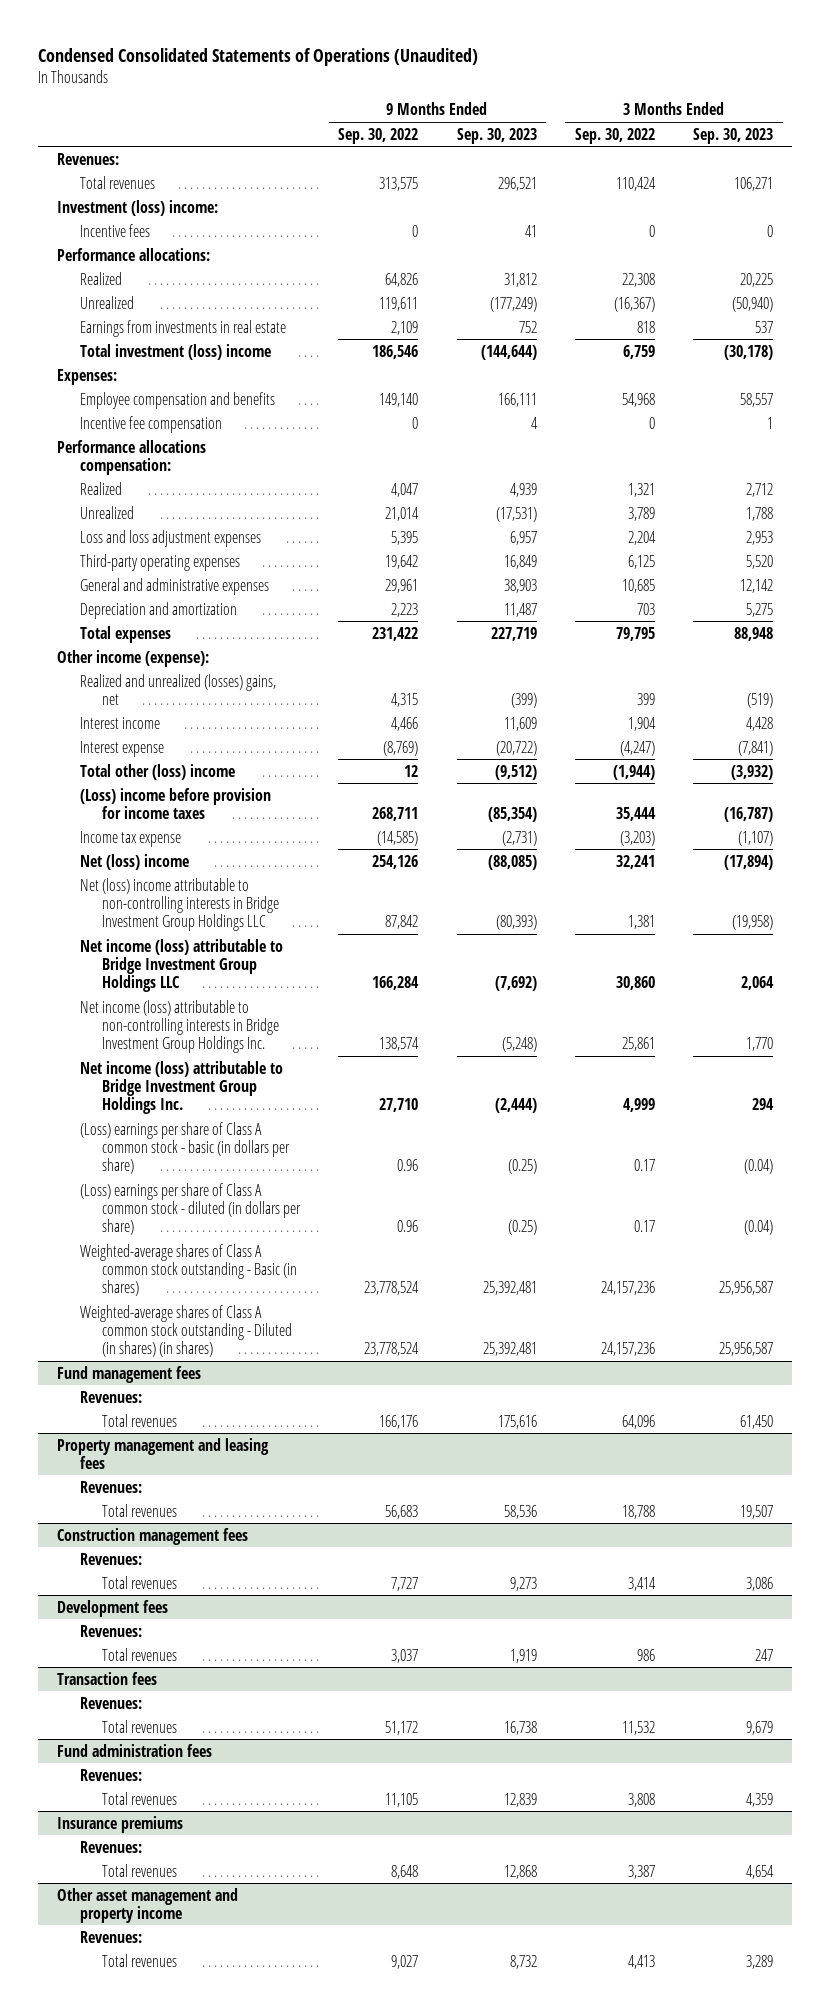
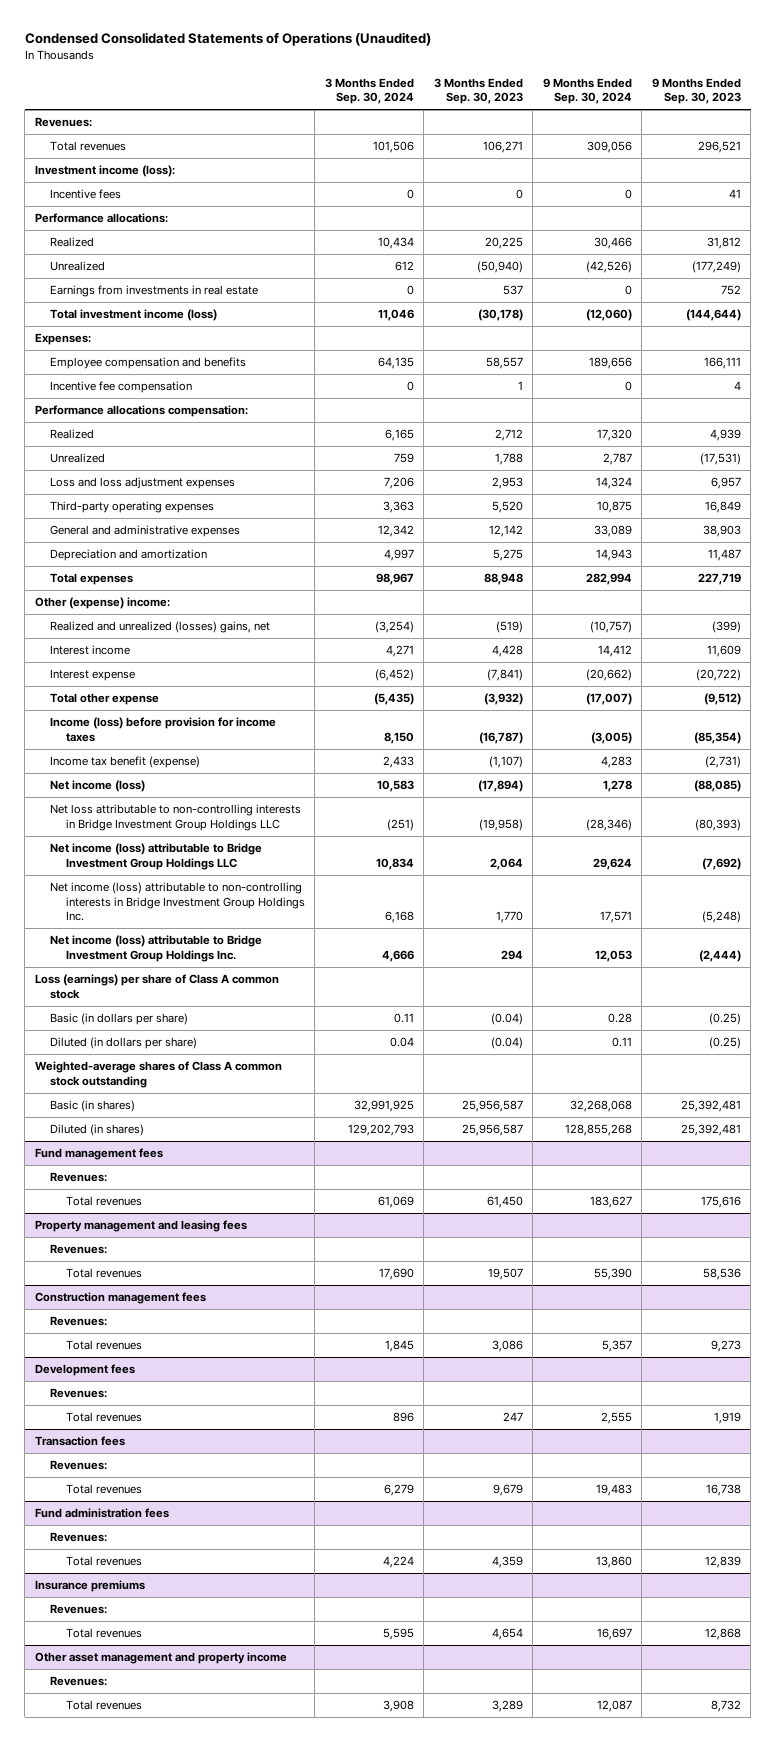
- | 9 Months Ended Sep. 30, 2022 | 9 Months Ended Sep. 30, 2023 | 3 Months Ended Sep. 30, 2022 | 3 Months Ended Sep. 30, 2023
+ | 3 Months Ended Sep. 30, 2024 | 3 Months Ended Sep. 30, 2023 | 9 Months Ended Sep. 30, 2024 | 9 Months Ended Sep. 30, 2023
- Investment (loss) income:
+ Investment income (loss):
- Total investment (loss) income | 186,546 | (144,644) | 6,759 | (30,178)
+ Total investment income (loss) | 11,046 | (30,178) | (12,060) | (144,644)
- Other income (expense):
+ Other (expense) income:
- Total other (loss) income | 12 | (9,512) | (1,944) | (3,932)
- (Loss) income before provision for income taxes | 268,711 | (85,354) | 35,444 | (16,787)
- Income tax expense | (14,585) | (2,731) | (3,203) | (1,107)
- Net (loss) income | 254,126 | (88,085) | 32,241 | (17,894)
- Net (loss) income attributable to non-controlling interests in Bridge Investment Group Holdings LLC | 87,842 | (80,393) | 1,381 | (19,958)
+ Total other expense | (5,435) | (3,932) | (17,007) | (9,512)
+ Income (loss) before provision for income taxes | 8,150 | (16,787) | (3,005) | (85,354)
+ Income tax benefit (expense) | 2,433 | (1,107) | 4,283 | (2,731)
+ Net income (loss) | 10,583 | (17,894) | 1,278 | (88,085)
+ Net loss attributable to non-controlling interests in Bridge Investment Group Holdings LLC | (251) | (19,958) | (28,346) | (80,393)
- (Loss) earnings per share of Class A common stock - basic (in dollars per share) | 0.96 | (0.25) | 0.17 | (0.04)
- (Loss) earnings per share of Class A common stock - diluted (in dollars per share) | 0.96 | (0.25) | 0.17 | (0.04)
- Weighted-average shares of Class A common stock outstanding - Basic (in shares) | 23,778,524 | 25,392,481 | 24,157,236 | 25,956,587
- Weighted-average shares of Class A common stock outstanding - Diluted (in shares) (in shares) | 23,778,524 | 25,392,481 | 24,157,236 | 25,956,587
+ Loss (earnings) per share of Class A common stock
+ Basic (in dollars per share) | 0.11 | (0.04) | 0.28 | (0.25)
+ Diluted (in dollars per share) | 0.04 | (0.04) | 0.11 | (0.25)
+ Weighted-average shares of Class A common stock outstanding
+ Basic (in shares) | 32,991,925 | 25,956,587 | 32,268,068 | 25,392,481
+ Diluted (in shares) | 129,202,793 | 25,956,587 | 128,855,268 | 25,392,481

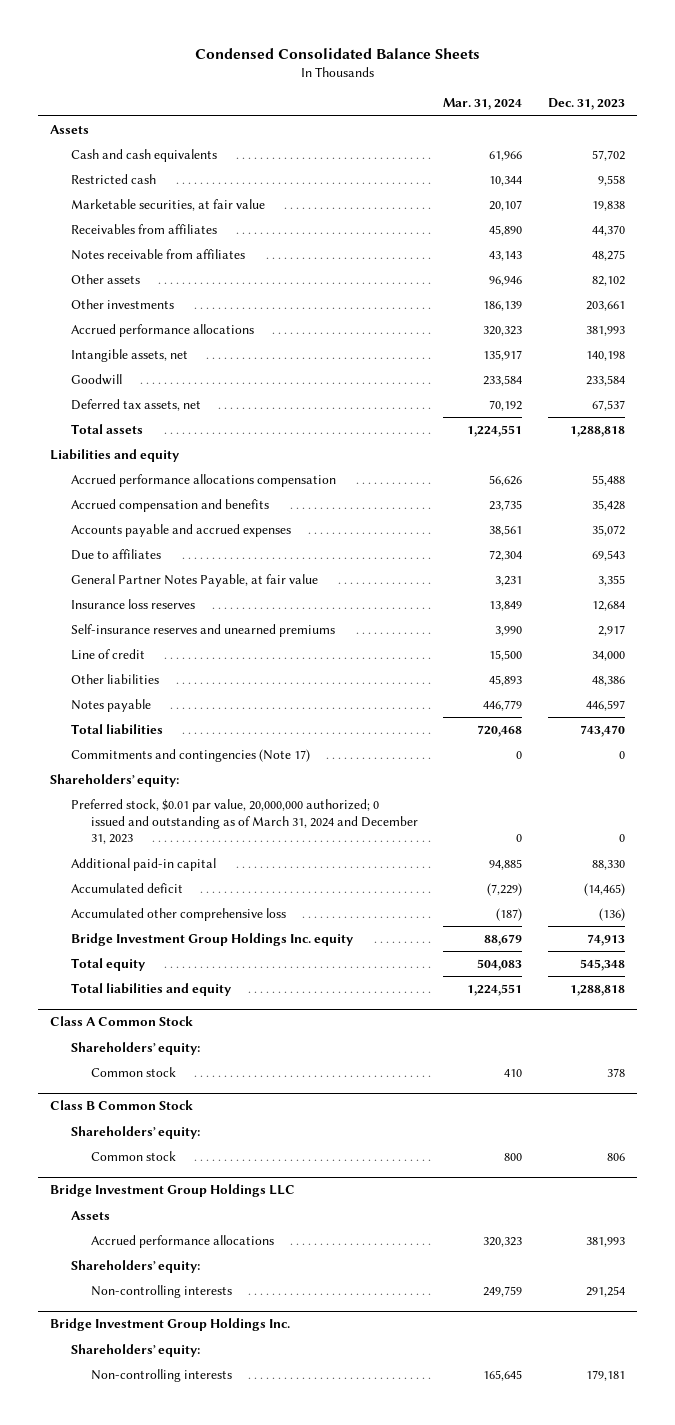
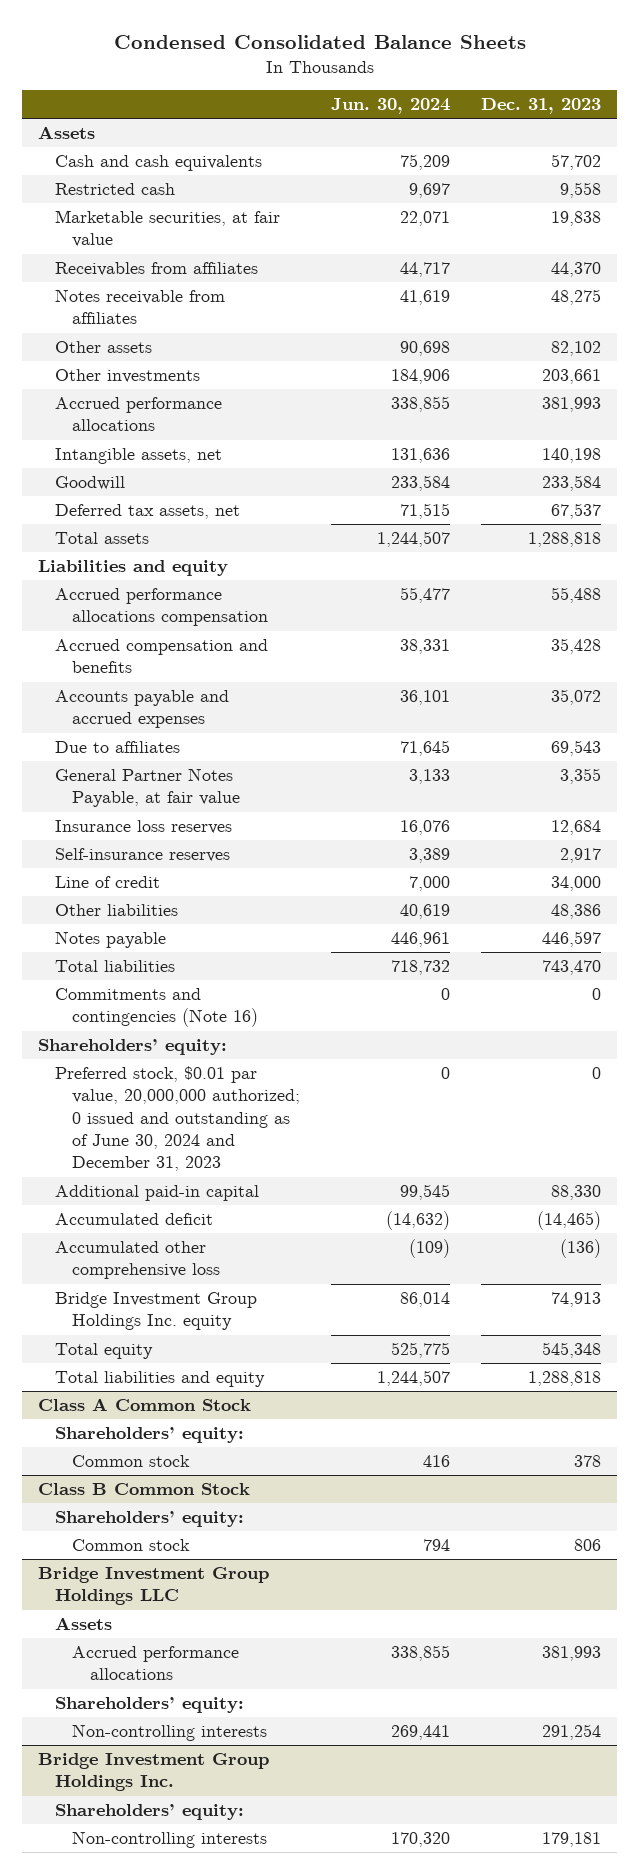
- | Mar. 31, 2024 | Dec. 31, 2023
+ | Jun. 30, 2024 | Dec. 31, 2023
- Self-insurance reserves and unearned premiums | 3,990 | 2,917
+ Self-insurance reserves | 3,389 | 2,917
- Commitments and contingencies (Note 17) | 0 | 0
+ Commitments and contingencies (Note 16) | 0 | 0
- Preferred stock, $0.01 par value, 20,000,000 authorized; 0 issued and outstanding as of March 31, 2024 and December 31, 2023 | 0 | 0
+ Preferred stock, $0.01 par value, 20,000,000 authorized; 0 issued and outstanding as of June 30, 2024 and December 31, 2023 | 0 | 0

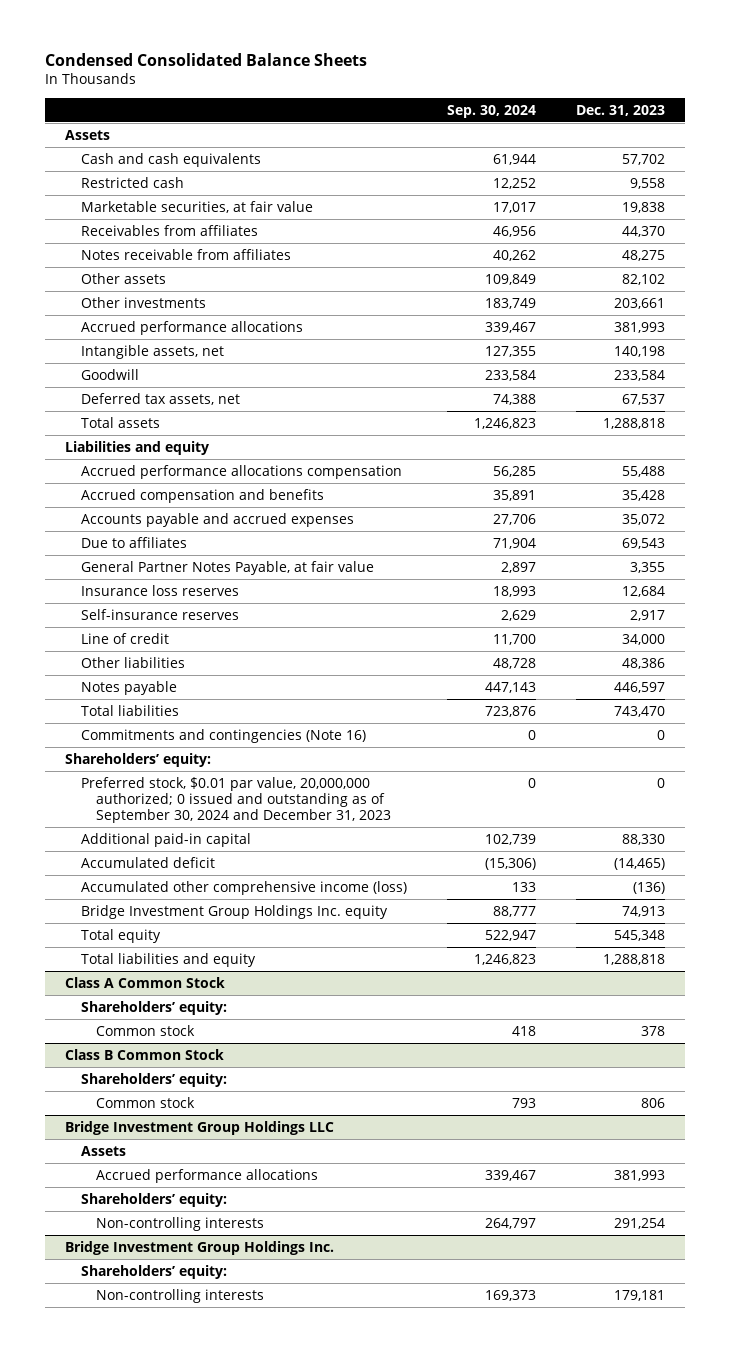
- | Jun. 30, 2024 | Dec. 31, 2023
+ | Sep. 30, 2024 | Dec. 31, 2023
- Preferred stock, $0.01 par value, 20,000,000 authorized; 0 issued and outstanding as of June 30, 2024 and December 31, 2023 | 0 | 0
+ Preferred stock, $0.01 par value, 20,000,000 authorized; 0 issued and outstanding as of September 30, 2024 and December 31, 2023 | 0 | 0
- Accumulated other comprehensive loss | (109) | (136)
+ Accumulated other comprehensive income (loss) | 133 | (136)

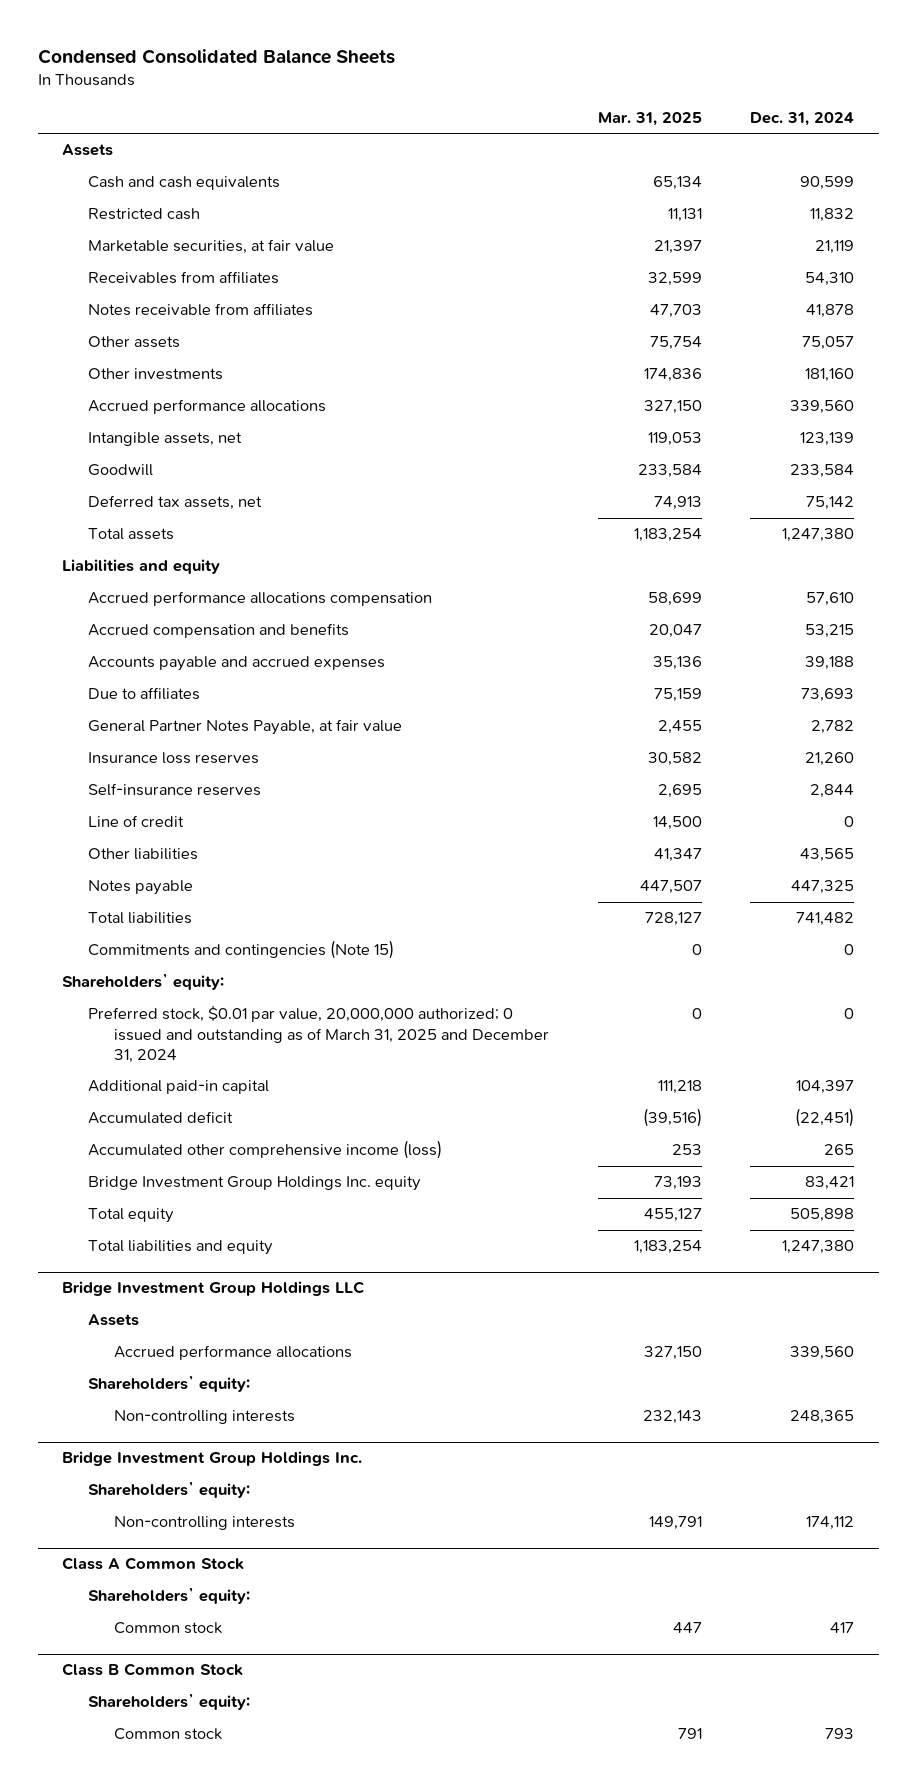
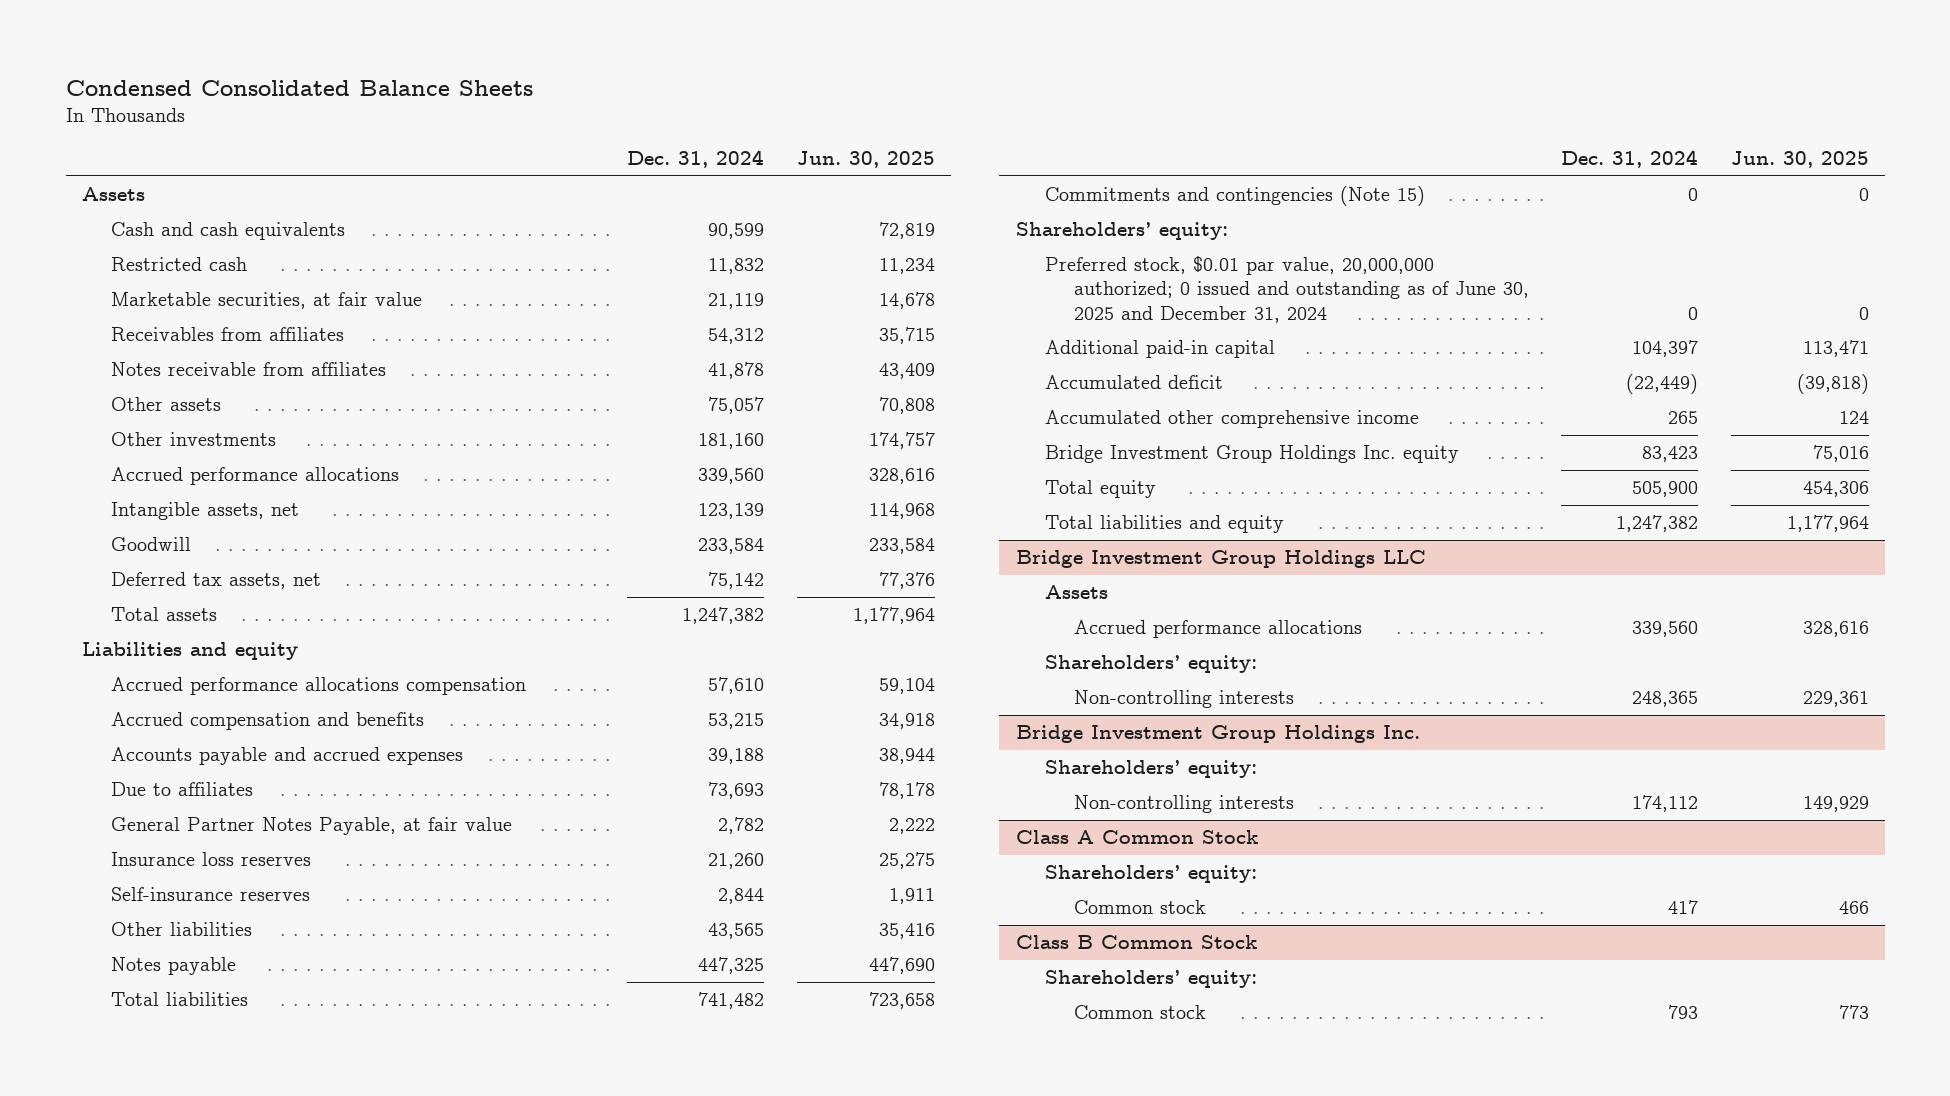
- | Mar. 31, 2025 | Dec. 31, 2024
+ | Dec. 31, 2024 | Jun. 30, 2025
- Receivables from affiliates | 32,599 | 54,310
+ Receivables from affiliates | 54,312 | 35,715
- Total assets | 1,183,254 | 1,247,380
+ Total assets | 1,247,382 | 1,177,964
- Line of credit | 14,500 | 0
- Preferred stock, $0.01 par value, 20,000,000 authorized; 0 issued and outstanding as of March 31, 2025 and December 31, 2024 | 0 | 0
+ Preferred stock, $0.01 par value, 20,000,000 authorized; 0 issued and outstanding as of June 30, 2025 and December 31, 2024 | 0 | 0
- Accumulated deficit | (39,516) | (22,451)
- Accumulated other comprehensive income (loss) | 253 | 265
- Bridge Investment Group Holdings Inc. equity | 73,193 | 83,421
- Total equity | 455,127 | 505,898
- Total liabilities and equity | 1,183,254 | 1,247,380
+ Accumulated deficit | (22,449) | (39,818)
+ Accumulated other comprehensive income | 265 | 124
+ Bridge Investment Group Holdings Inc. equity | 83,423 | 75,016
+ Total equity | 505,900 | 454,306
+ Total liabilities and equity | 1,247,382 | 1,177,964

